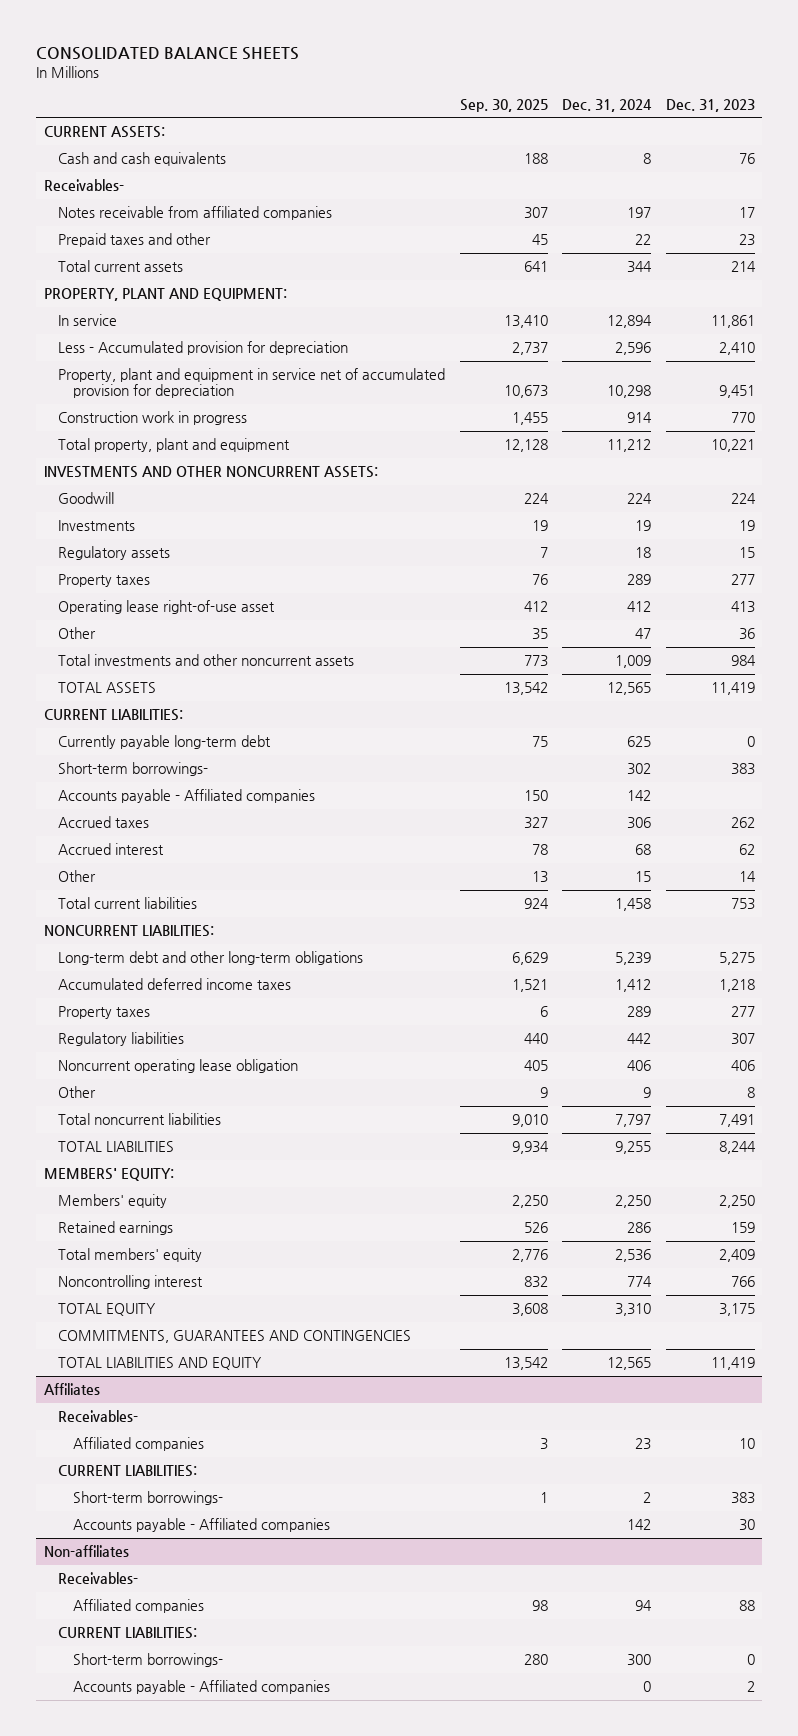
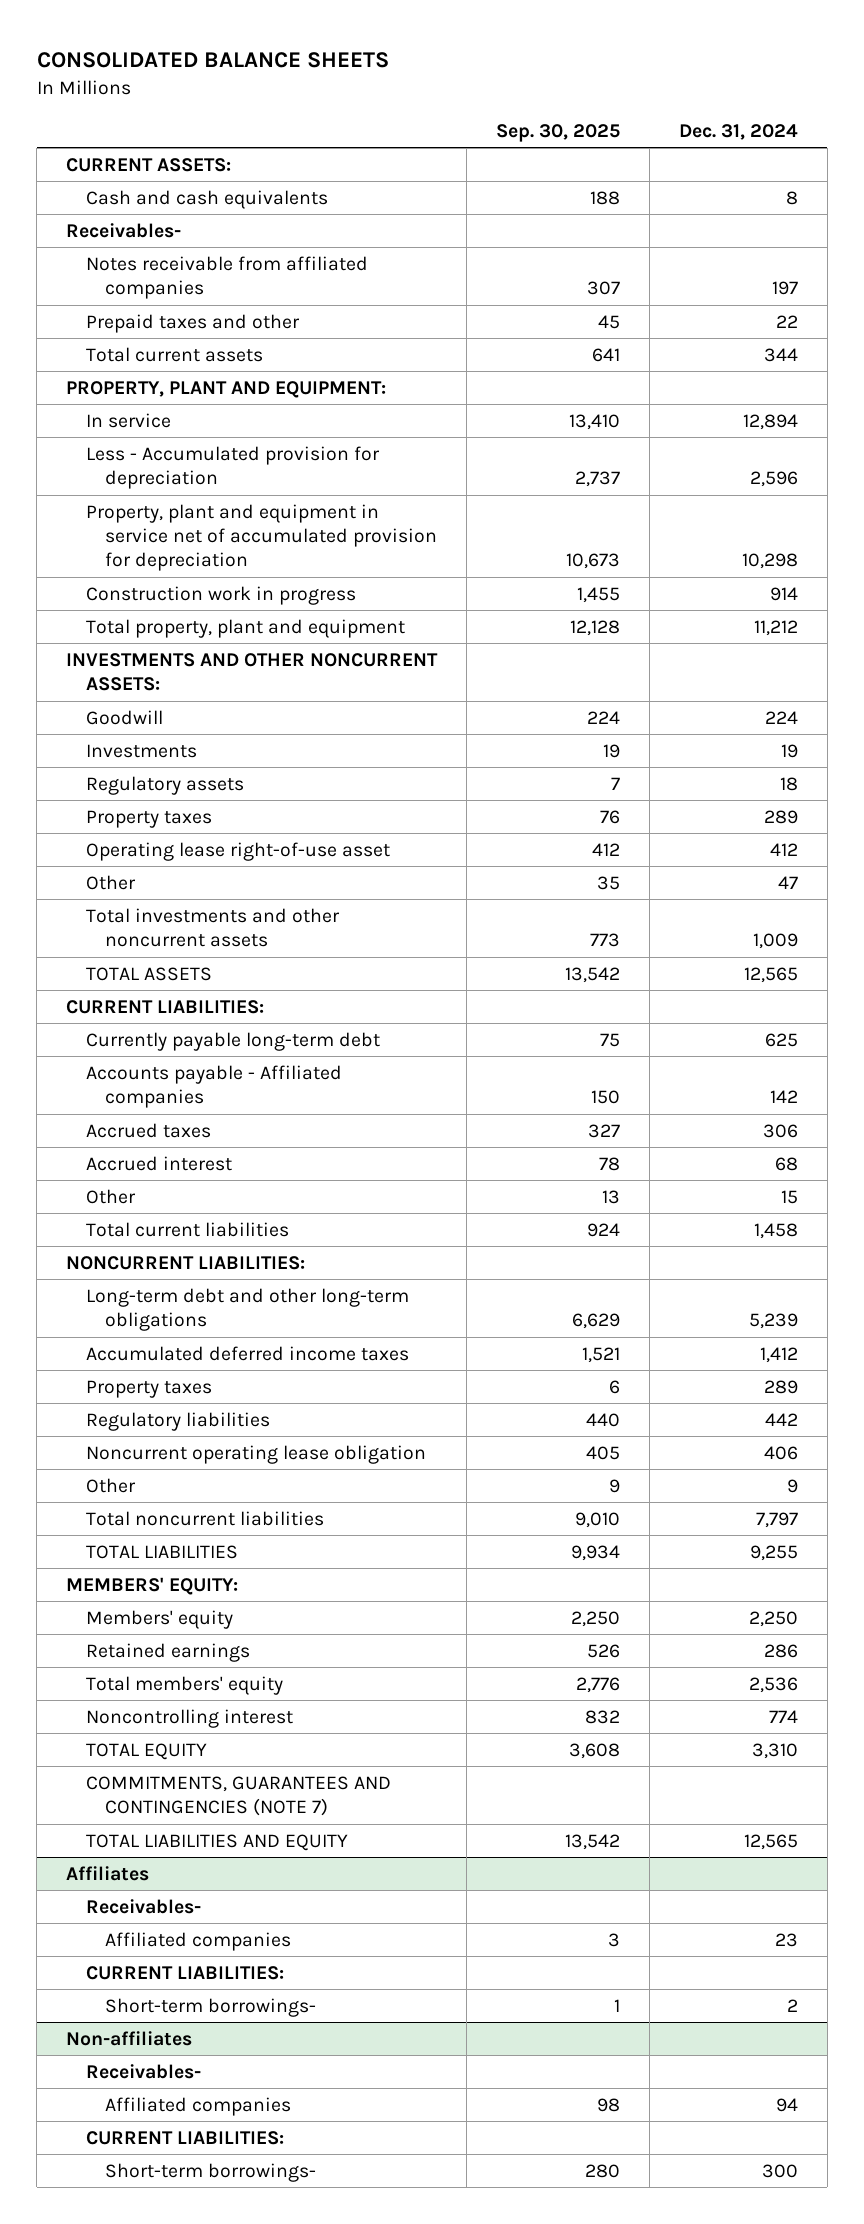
- | Sep. 30, 2025 | Dec. 31, 2024 | Dec. 31, 2023
+ | Sep. 30, 2025 | Dec. 31, 2024
- Short-term borrowings- | | 302 | 383
- COMMITMENTS, GUARANTEES AND CONTINGENCIES
+ COMMITMENTS, GUARANTEES AND CONTINGENCIES (NOTE 7)
@ Affiliates
- Accounts payable - Affiliated companies | | 142 | 30
@ Non-affiliates
- Accounts payable - Affiliated companies | | 0 | 2

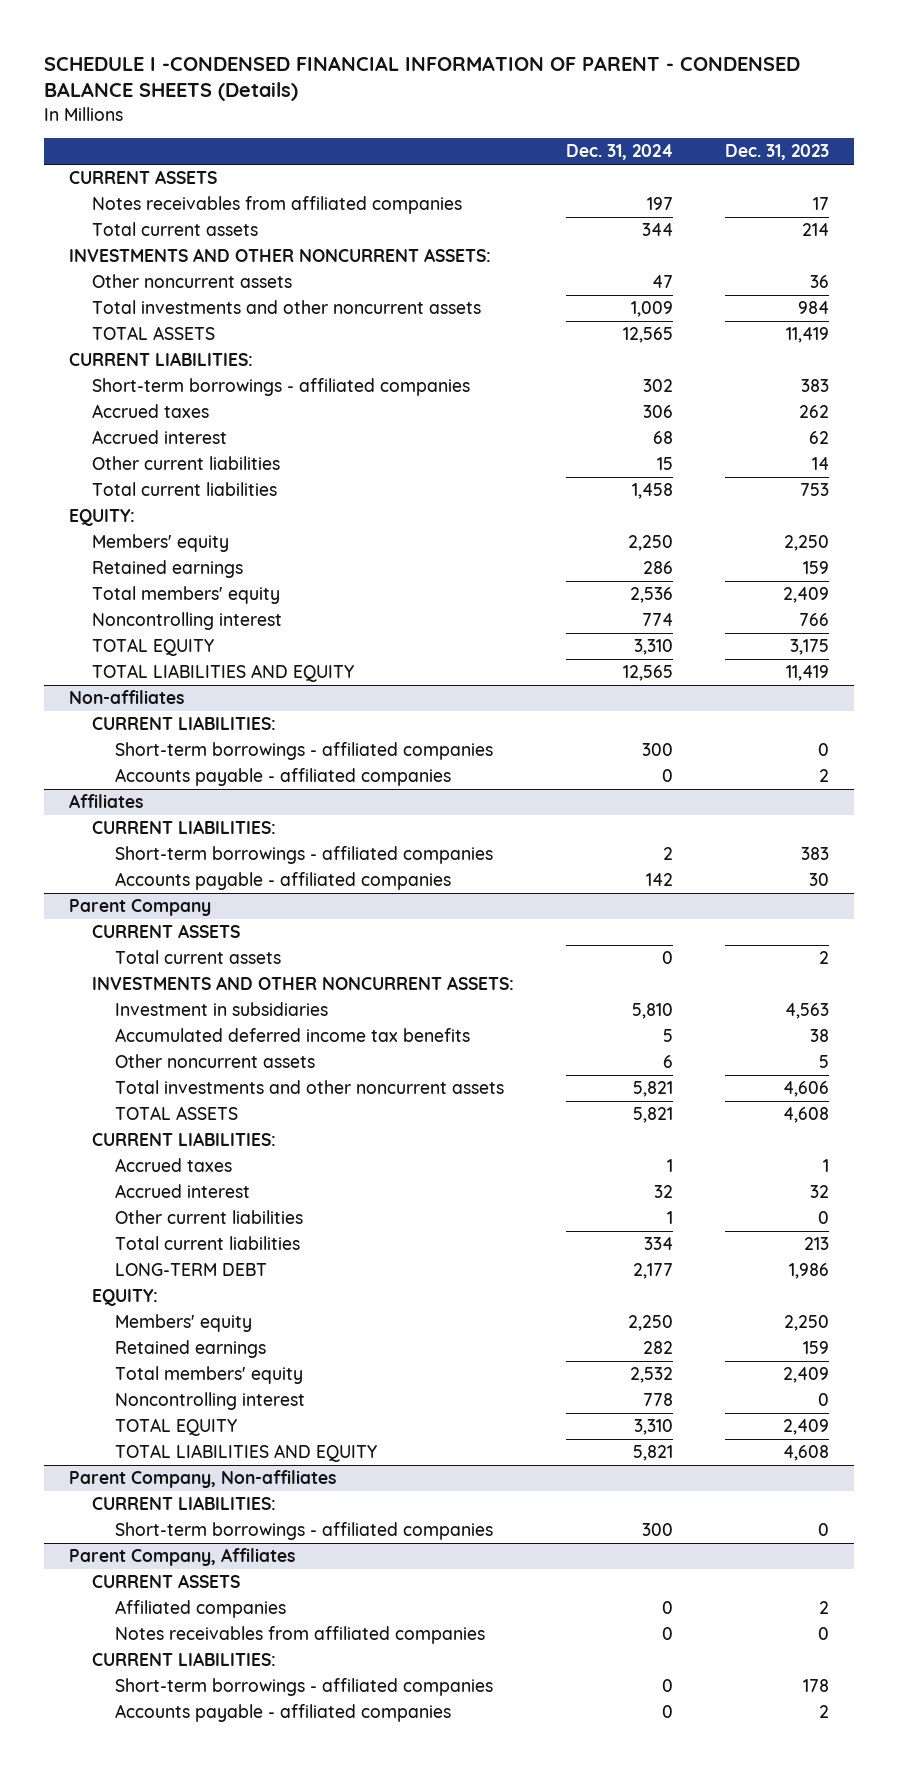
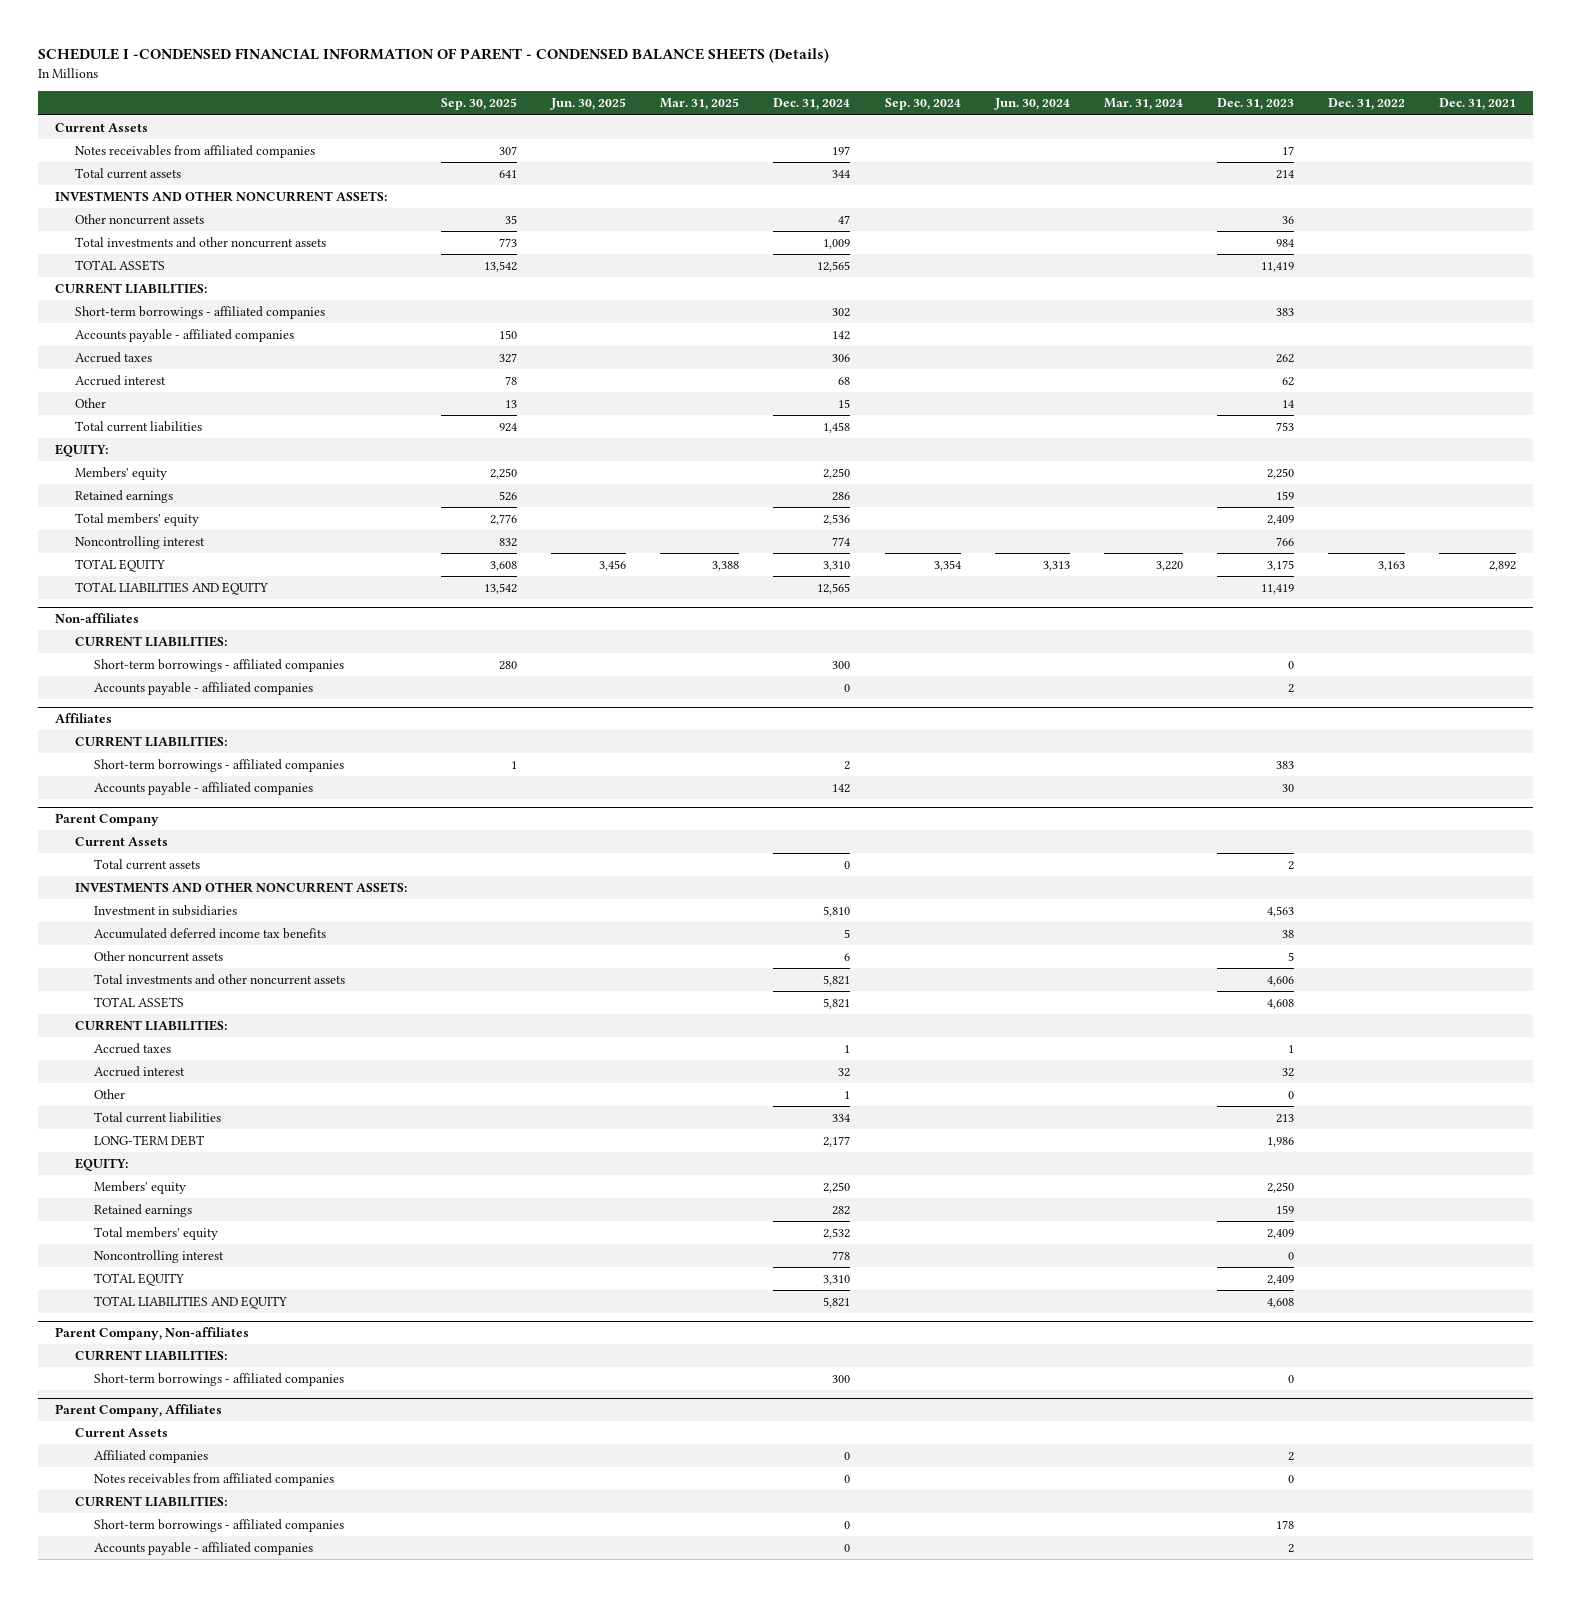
- | Dec. 31, 2024 | Dec. 31, 2023
+ | Sep. 30, 2025 | Jun. 30, 2025 | Mar. 31, 2025 | Dec. 31, 2024 | Sep. 30, 2024 | Jun. 30, 2024 | Mar. 31, 2024 | Dec. 31, 2023 | Dec. 31, 2022 | Dec. 31, 2021
- CURRENT ASSETS
+ Current Assets
+ Accounts payable - affiliated companies | 150 | | | 142 | | | | | |
- Other current liabilities | 15 | 14
+ Other | 13 | | | 15 | | | | 14 | |
@ Parent Company
- CURRENT ASSETS
+ Current Assets
- Other current liabilities | 1 | 0
+ Other | | | | 1 | | | | 0 | |
@ Parent Company, Affiliates
- CURRENT ASSETS
+ Current Assets

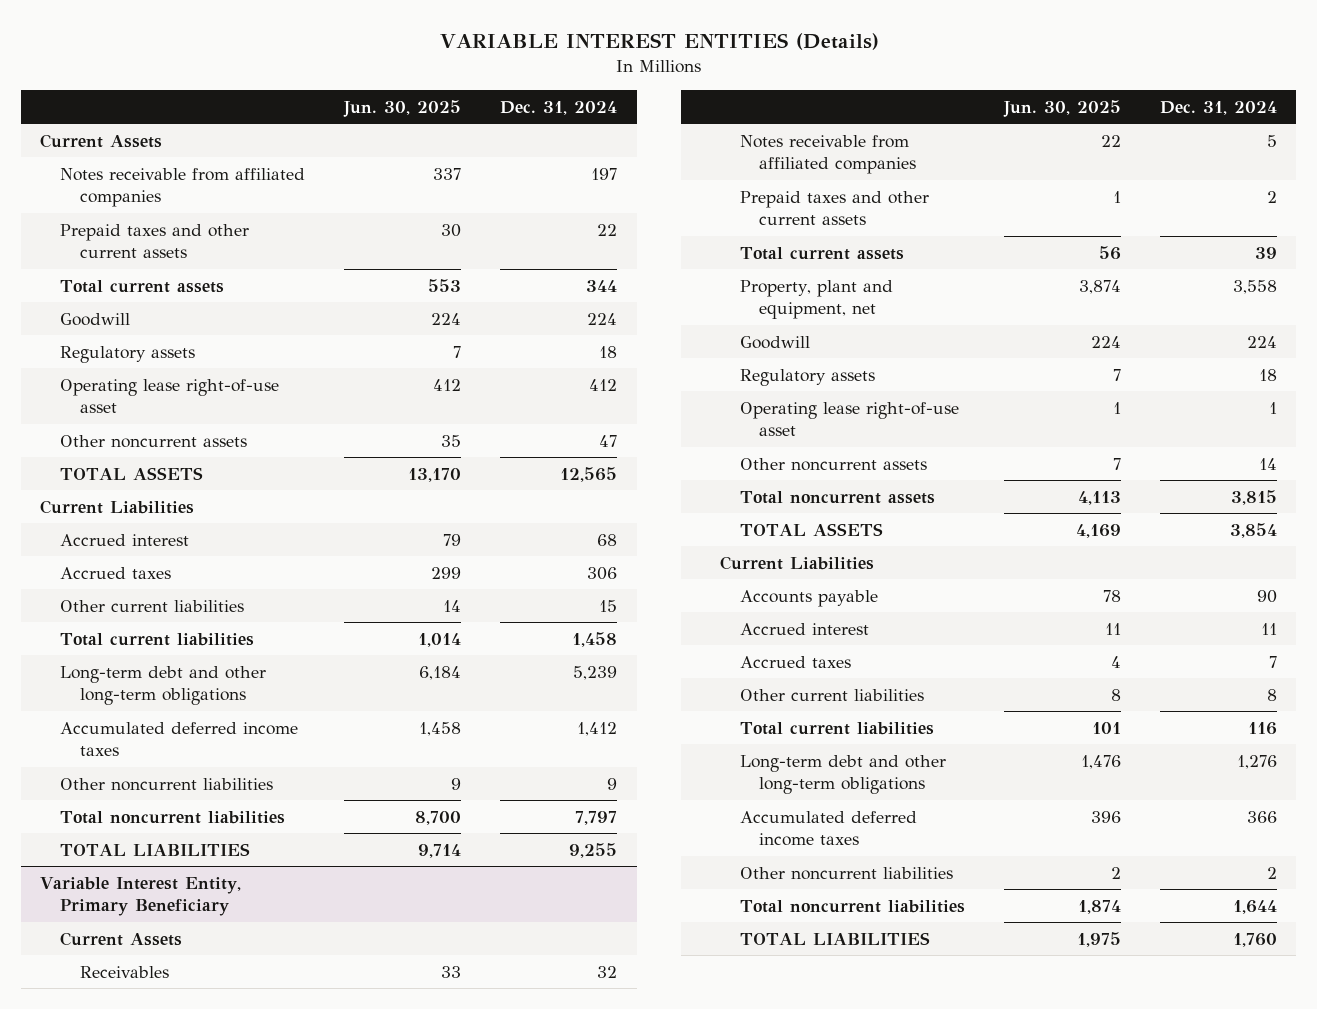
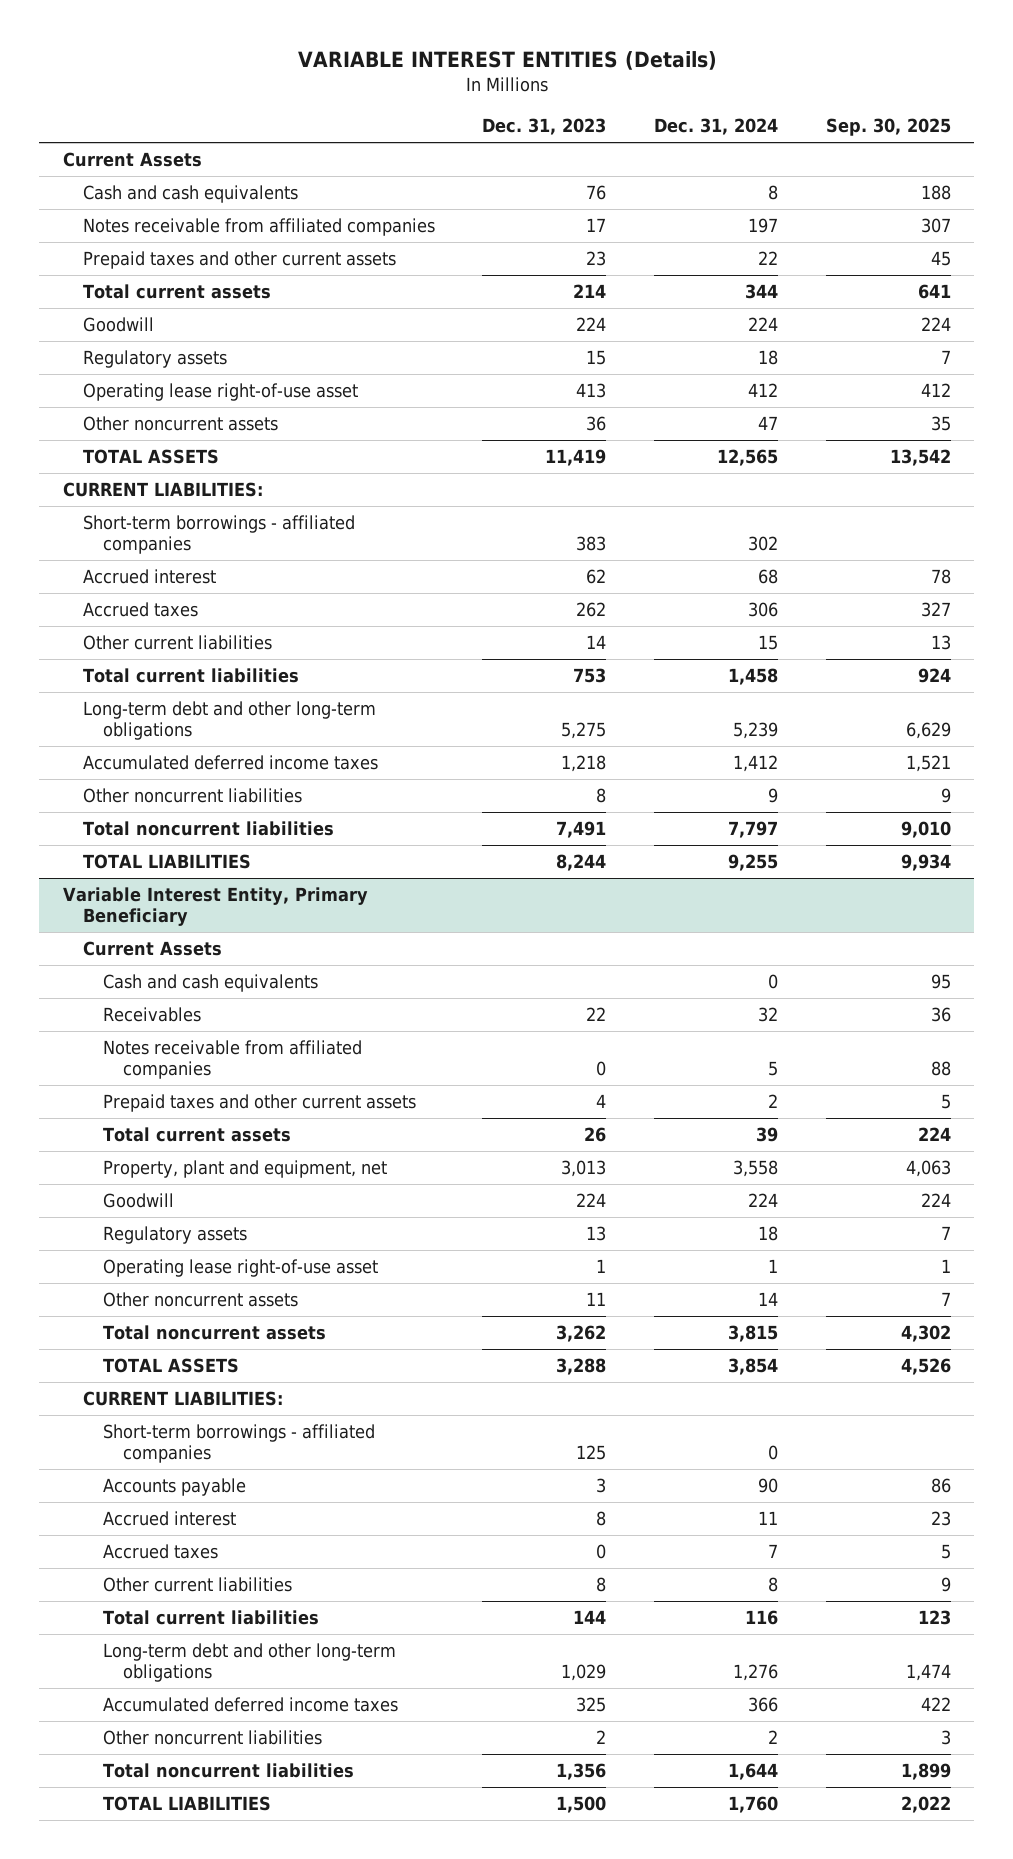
- | Jun. 30, 2025 | Dec. 31, 2024
+ | Dec. 31, 2023 | Dec. 31, 2024 | Sep. 30, 2025
+ Cash and cash equivalents | 76 | 8 | 188
- Current Liabilities
+ CURRENT LIABILITIES:
+ Short-term borrowings - affiliated companies | 383 | 302 |
@ Variable Interest Entity, Primary Beneficiary
+ Cash and cash equivalents | | 0 | 95
- Current Liabilities
+ CURRENT LIABILITIES:
+ Short-term borrowings - affiliated companies | 125 | 0 |

